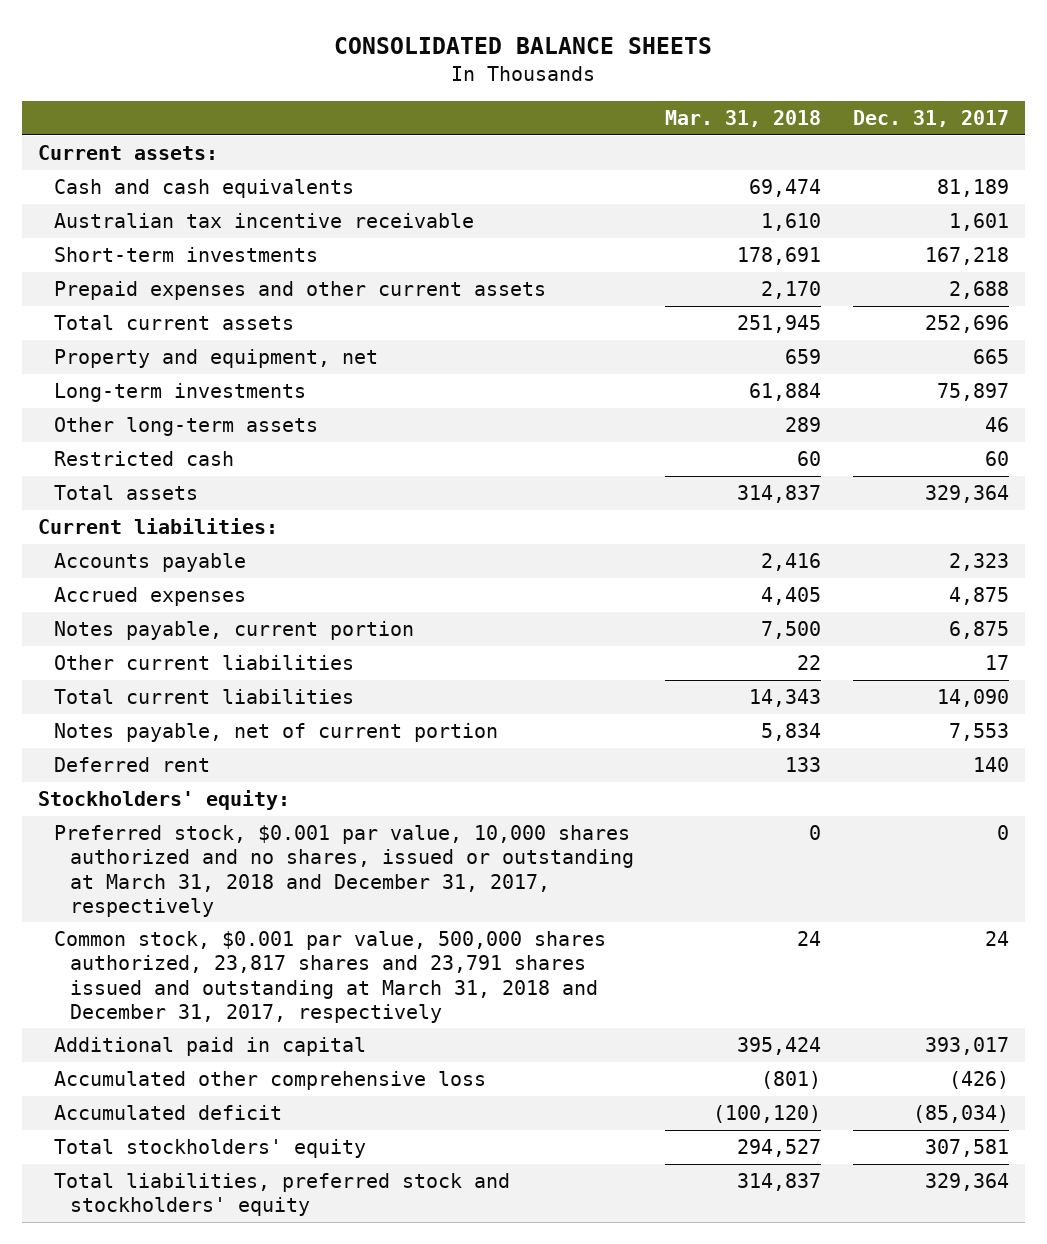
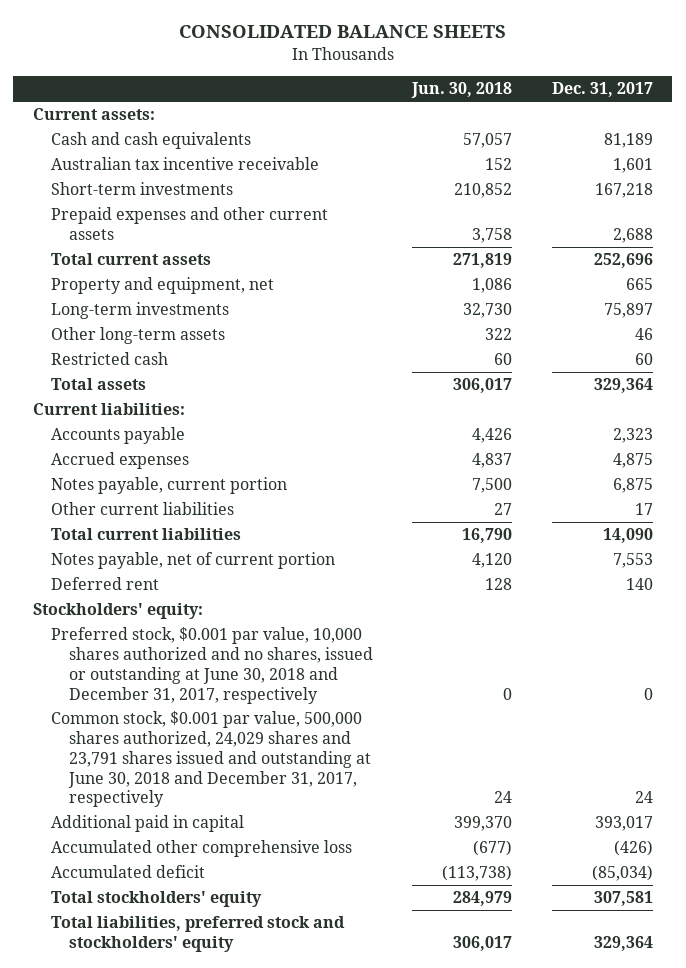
- | Mar. 31, 2018 | Dec. 31, 2017
+ | Jun. 30, 2018 | Dec. 31, 2017
- Preferred stock, $0.001 par value, 10,000 shares authorized and no shares, issued or outstanding at March 31, 2018 and December 31, 2017, respectively | 0 | 0
- Common stock, $0.001 par value, 500,000 shares authorized, 23,817 shares and 23,791 shares issued and outstanding at March 31, 2018 and December 31, 2017, respectively | 24 | 24
+ Preferred stock, $0.001 par value, 10,000 shares authorized and no shares, issued or outstanding at June 30, 2018 and December 31, 2017, respectively | 0 | 0
+ Common stock, $0.001 par value, 500,000 shares authorized, 24,029 shares and 23,791 shares issued and outstanding at June 30, 2018 and December 31, 2017, respectively | 24 | 24

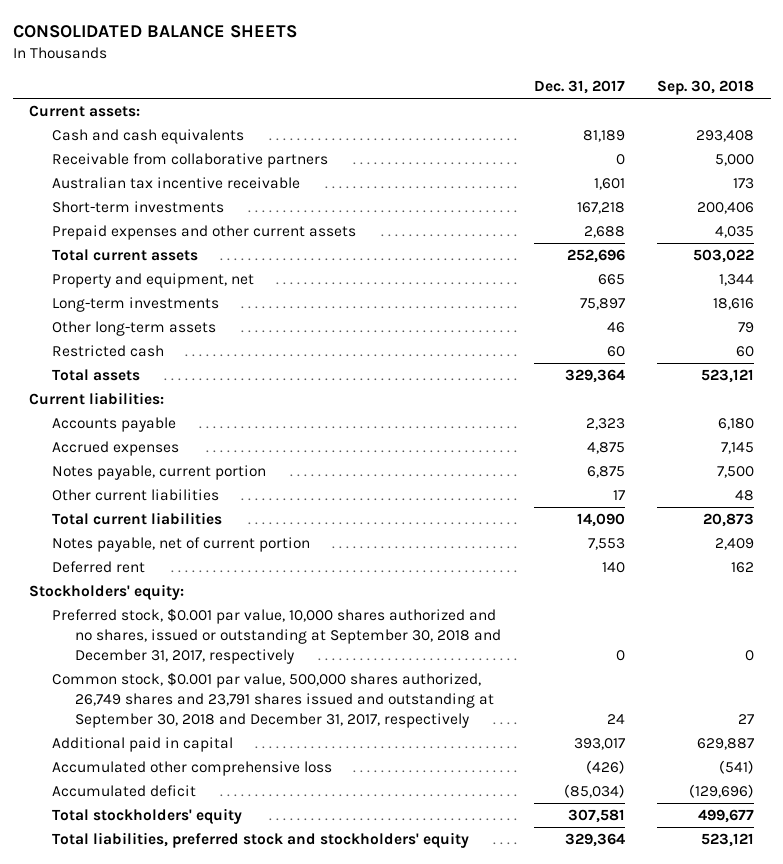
- | Jun. 30, 2018 | Dec. 31, 2017
+ | Dec. 31, 2017 | Sep. 30, 2018
+ Receivable from collaborative partners | 0 | 5,000
- Preferred stock, $0.001 par value, 10,000 shares authorized and no shares, issued or outstanding at June 30, 2018 and December 31, 2017, respectively | 0 | 0
- Common stock, $0.001 par value, 500,000 shares authorized, 24,029 shares and 23,791 shares issued and outstanding at June 30, 2018 and December 31, 2017, respectively | 24 | 24
+ Preferred stock, $0.001 par value, 10,000 shares authorized and no shares, issued or outstanding at September 30, 2018 and December 31, 2017, respectively | 0 | 0
+ Common stock, $0.001 par value, 500,000 shares authorized, 26,749 shares and 23,791 shares issued and outstanding at September 30, 2018 and December 31, 2017, respectively | 24 | 27

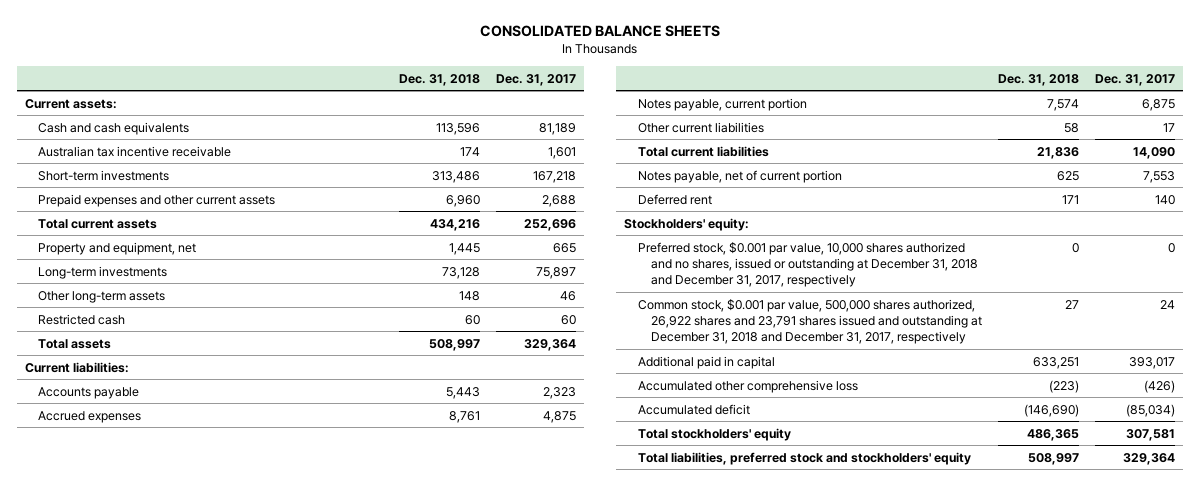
- | Dec. 31, 2017 | Sep. 30, 2018
+ | Dec. 31, 2018 | Dec. 31, 2017
- Receivable from collaborative partners | 0 | 5,000
- Preferred stock, $0.001 par value, 10,000 shares authorized and no shares, issued or outstanding at September 30, 2018 and December 31, 2017, respectively | 0 | 0
- Common stock, $0.001 par value, 500,000 shares authorized, 26,749 shares and 23,791 shares issued and outstanding at September 30, 2018 and December 31, 2017, respectively | 24 | 27
+ Preferred stock, $0.001 par value, 10,000 shares authorized and no shares, issued or outstanding at December 31, 2018 and December 31, 2017, respectively | 0 | 0
+ Common stock, $0.001 par value, 500,000 shares authorized, 26,922 shares and 23,791 shares issued and outstanding at December 31, 2018 and December 31, 2017, respectively | 27 | 24

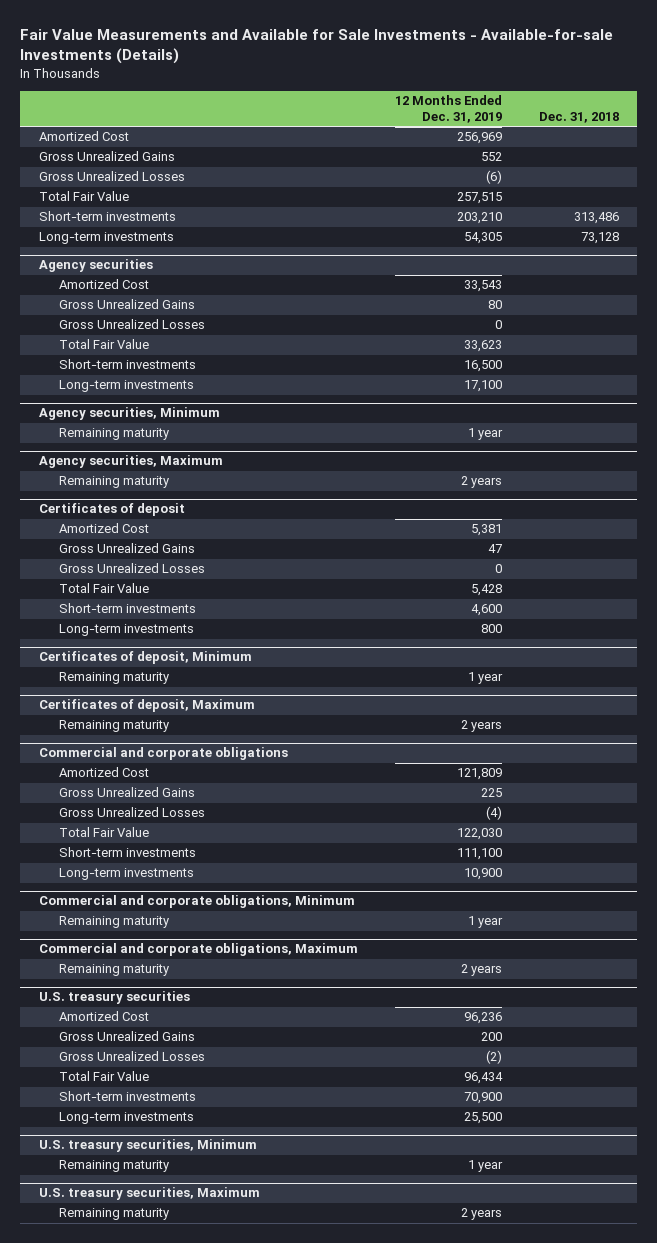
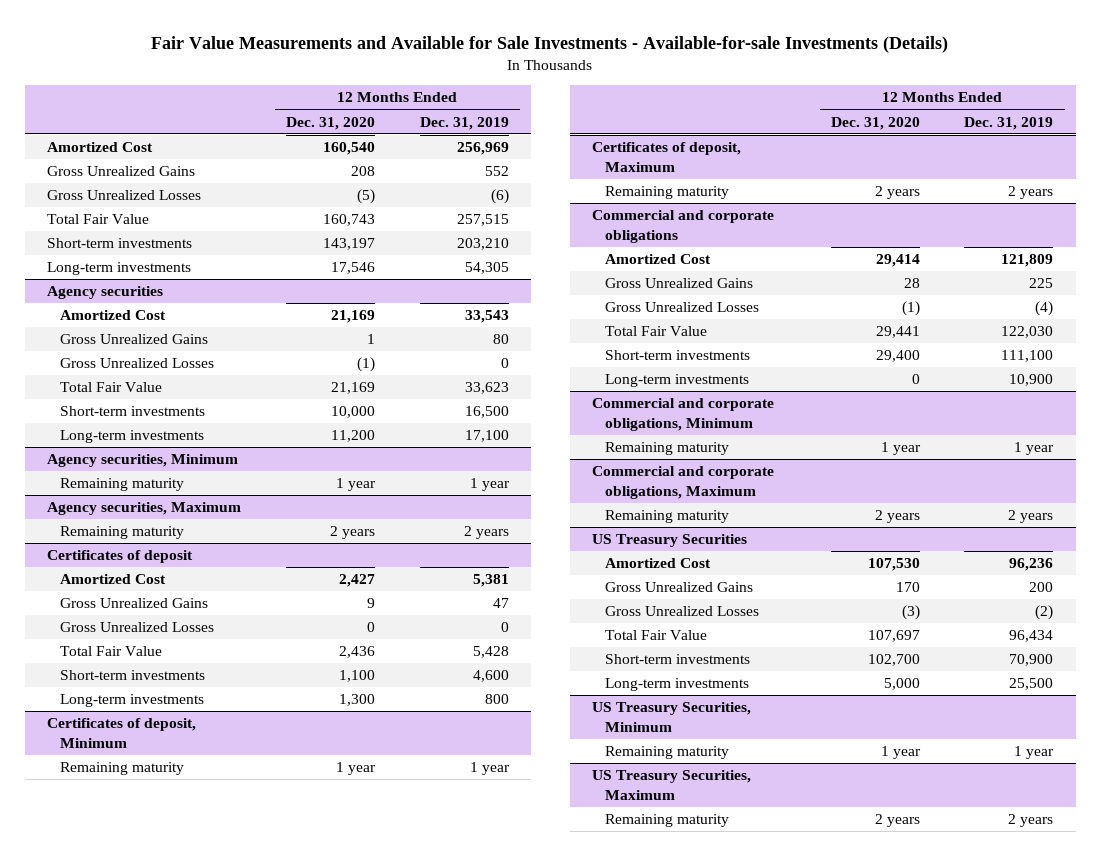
- | 12 Months Ended Dec. 31, 2019 | Dec. 31, 2018
+ | 12 Months Ended Dec. 31, 2020 | 12 Months Ended Dec. 31, 2019
- U.S. treasury securities
+ US Treasury Securities
- U.S. treasury securities, Minimum
+ US Treasury Securities, Minimum
- U.S. treasury securities, Maximum
+ US Treasury Securities, Maximum

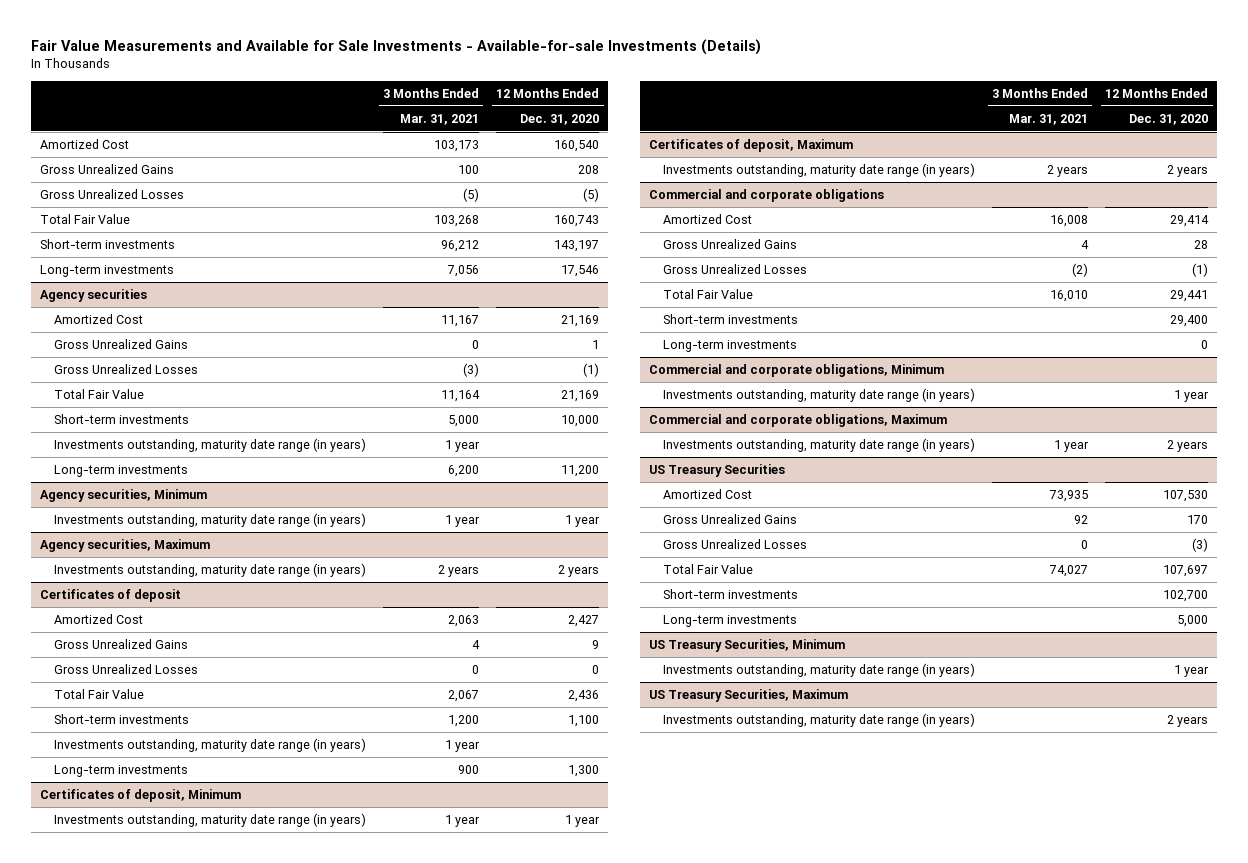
- | 12 Months Ended Dec. 31, 2020 | 12 Months Ended Dec. 31, 2019
+ | 3 Months Ended Mar. 31, 2021 | 12 Months Ended Dec. 31, 2020
@ Agency securities
+ Investments outstanding, maturity date range (in years) | 1 year |
@ Agency securities, Minimum
- Remaining maturity | 1 year | 1 year
+ Investments outstanding, maturity date range (in years) | 1 year | 1 year
@ Agency securities, Maximum
- Remaining maturity | 2 years | 2 years
+ Investments outstanding, maturity date range (in years) | 2 years | 2 years
@ Certificates of deposit
+ Investments outstanding, maturity date range (in years) | 1 year |
@ Certificates of deposit, Minimum
- Remaining maturity | 1 year | 1 year
+ Investments outstanding, maturity date range (in years) | 1 year | 1 year
@ Certificates of deposit, Maximum
- Remaining maturity | 2 years | 2 years
+ Investments outstanding, maturity date range (in years) | 2 years | 2 years
@ Commercial and corporate obligations, Minimum
- Remaining maturity | 1 year | 1 year
+ Investments outstanding, maturity date range (in years) | | 1 year
@ Commercial and corporate obligations, Maximum
- Remaining maturity | 2 years | 2 years
+ Investments outstanding, maturity date range (in years) | 1 year | 2 years
@ US Treasury Securities, Minimum
- Remaining maturity | 1 year | 1 year
+ Investments outstanding, maturity date range (in years) | | 1 year
@ US Treasury Securities, Maximum
- Remaining maturity | 2 years | 2 years
+ Investments outstanding, maturity date range (in years) | | 2 years

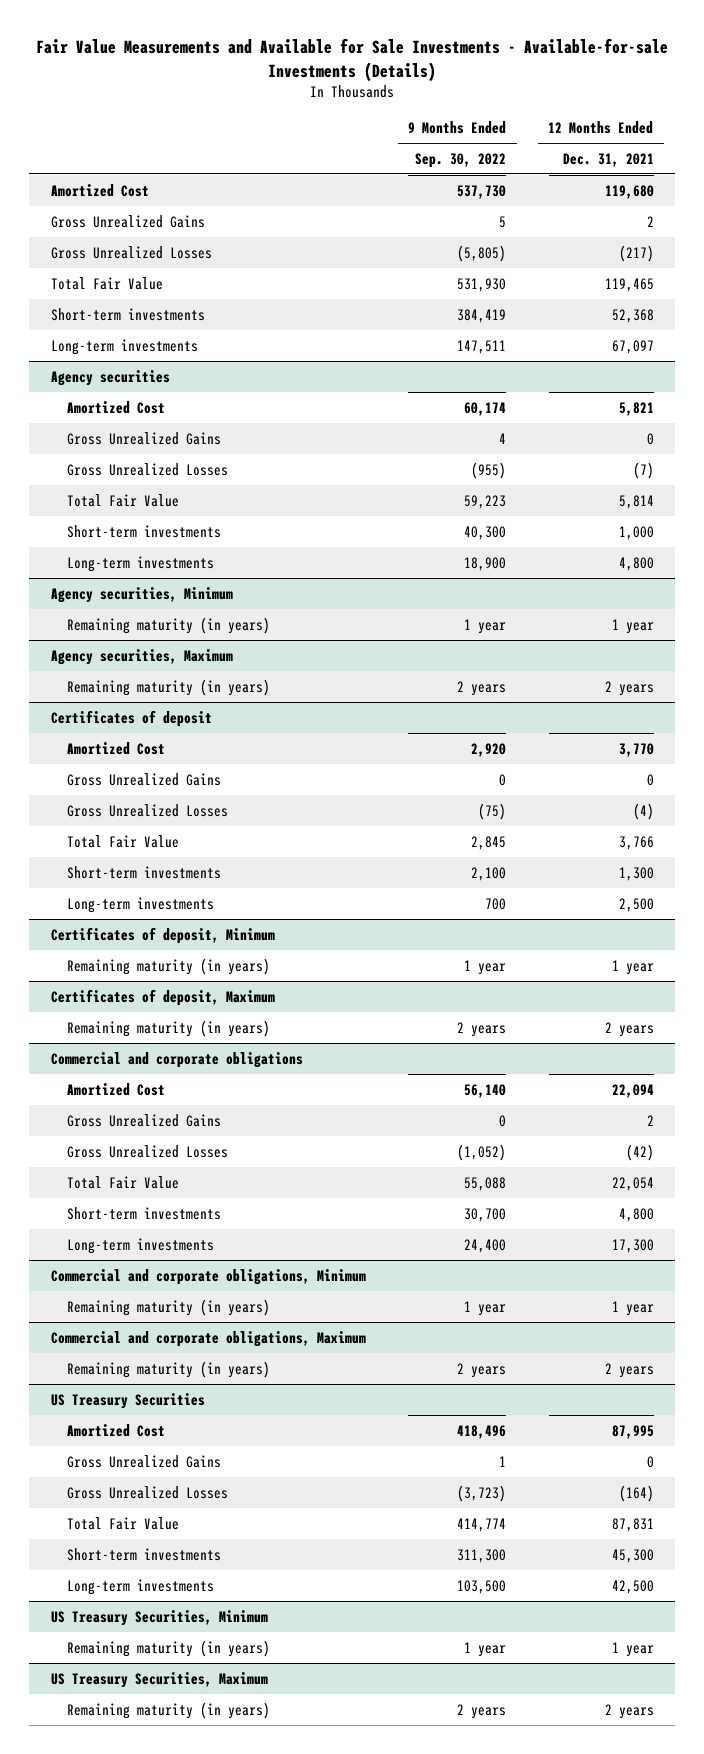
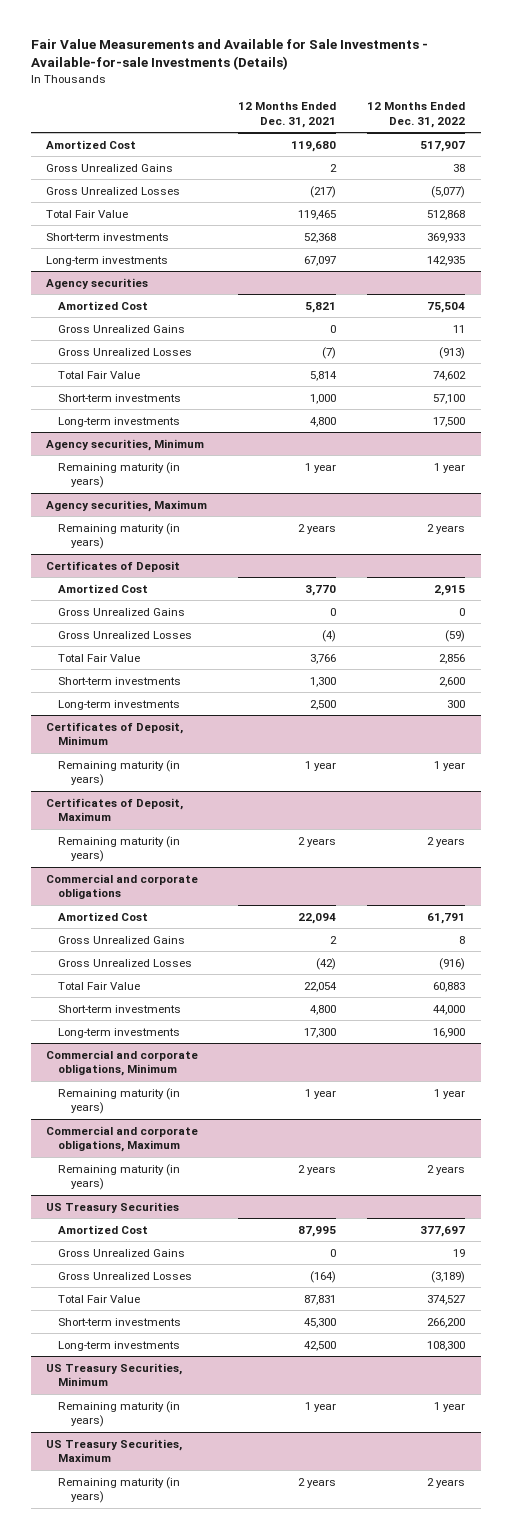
- | 9 Months Ended Sep. 30, 2022 | 12 Months Ended Dec. 31, 2021
+ | 12 Months Ended Dec. 31, 2021 | 12 Months Ended Dec. 31, 2022
- Certificates of deposit
+ Certificates of Deposit
- Certificates of deposit, Minimum
+ Certificates of Deposit, Minimum
- Certificates of deposit, Maximum
+ Certificates of Deposit, Maximum

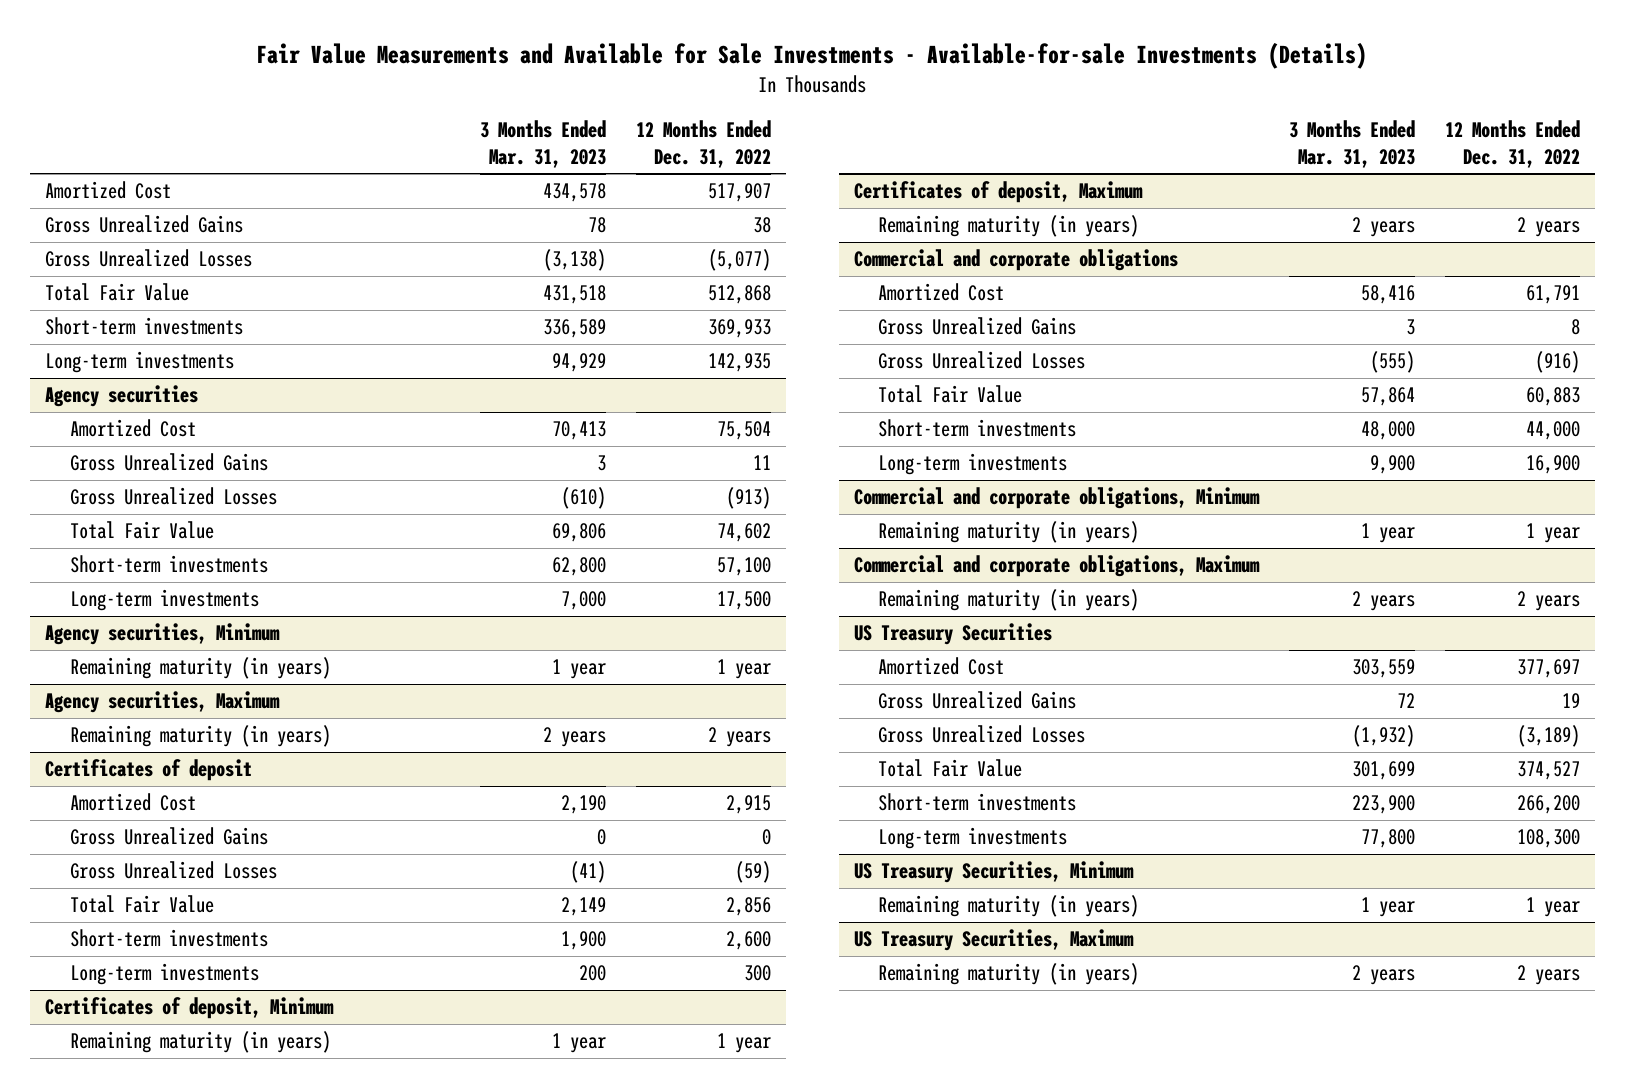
- | 12 Months Ended Dec. 31, 2021 | 12 Months Ended Dec. 31, 2022
+ | 3 Months Ended Mar. 31, 2023 | 12 Months Ended Dec. 31, 2022
- Certificates of Deposit
+ Certificates of deposit
- Certificates of Deposit, Minimum
+ Certificates of deposit, Minimum
- Certificates of Deposit, Maximum
+ Certificates of deposit, Maximum

